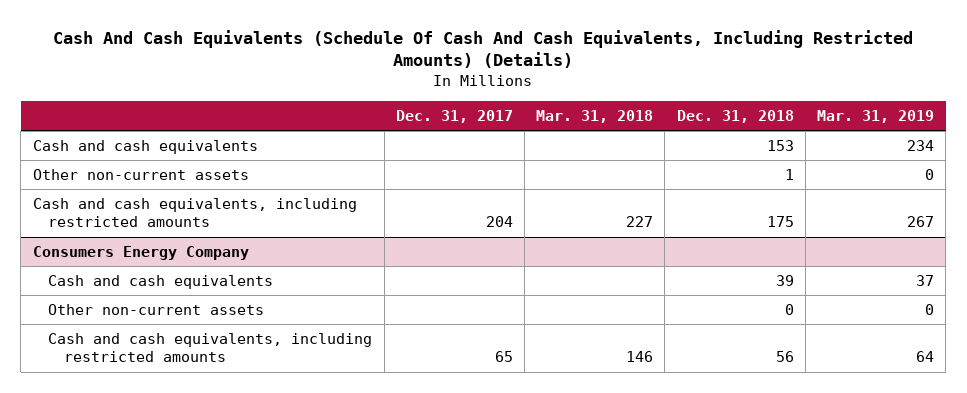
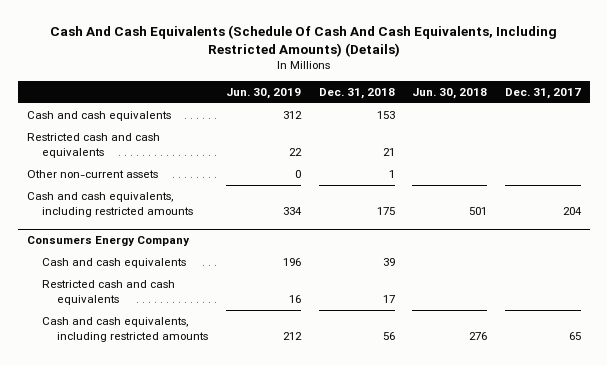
- | Dec. 31, 2017 | Mar. 31, 2018 | Dec. 31, 2018 | Mar. 31, 2019
+ | Jun. 30, 2019 | Dec. 31, 2018 | Jun. 30, 2018 | Dec. 31, 2017
+ Restricted cash and cash equivalents | 22 | 21 | |
@ Consumers Energy Company
- Other non-current assets | | | 0 | 0
+ Restricted cash and cash equivalents | 16 | 17 | |

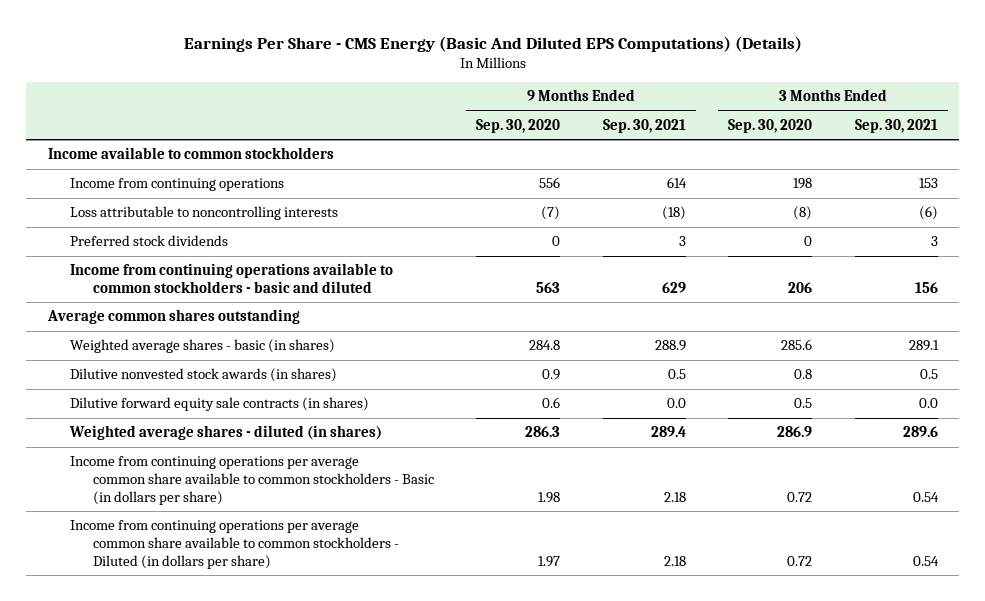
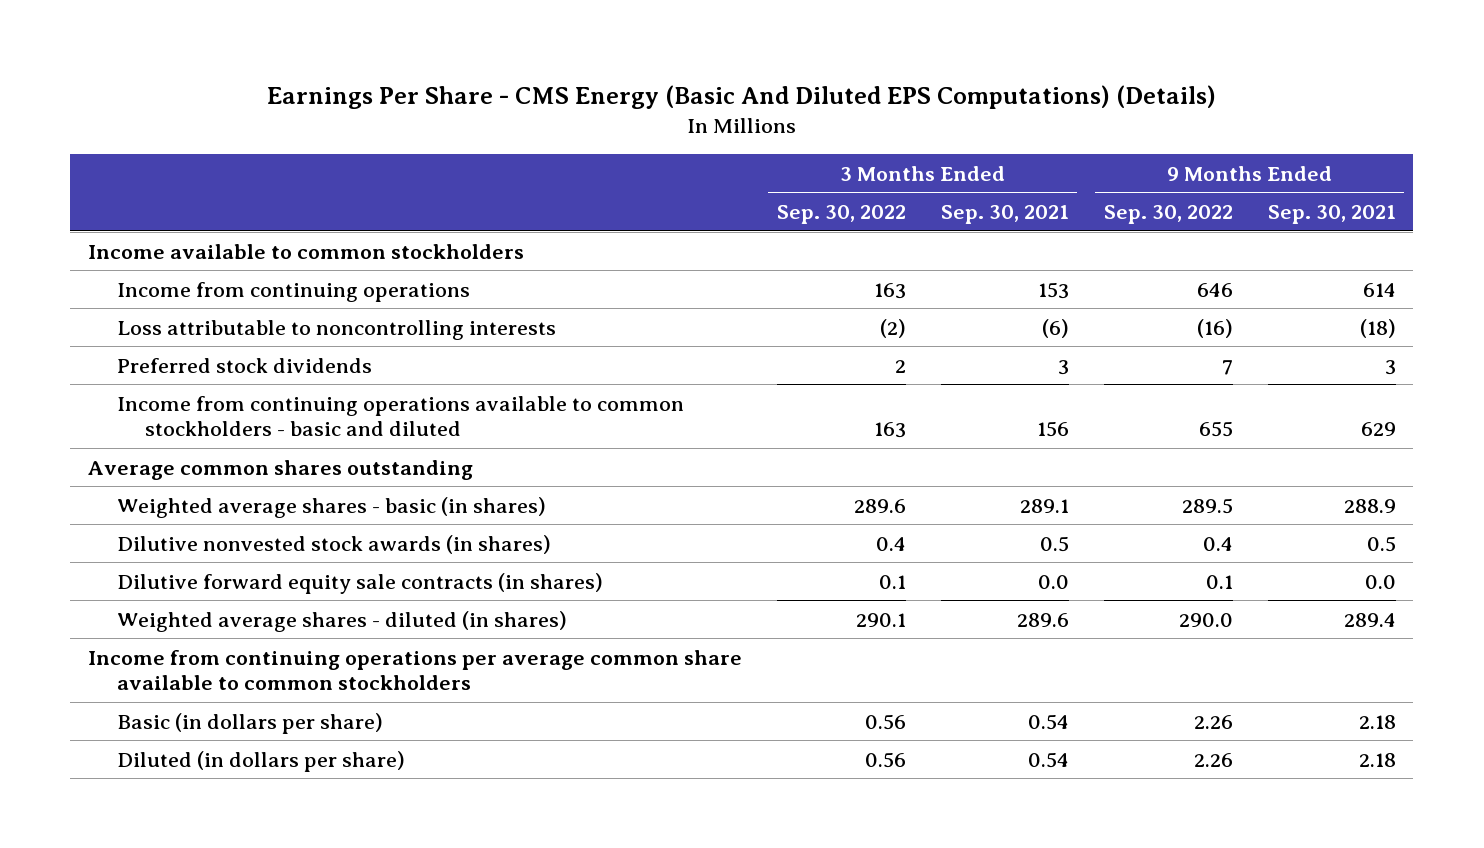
- | 9 Months Ended Sep. 30, 2020 | 9 Months Ended Sep. 30, 2021 | 3 Months Ended Sep. 30, 2020 | 3 Months Ended Sep. 30, 2021
+ | 3 Months Ended Sep. 30, 2022 | 3 Months Ended Sep. 30, 2021 | 9 Months Ended Sep. 30, 2022 | 9 Months Ended Sep. 30, 2021
- Income from continuing operations per average common share available to common stockholders - Basic (in dollars per share) | 1.98 | 2.18 | 0.72 | 0.54
- Income from continuing operations per average common share available to common stockholders - Diluted (in dollars per share) | 1.97 | 2.18 | 0.72 | 0.54
+ Income from continuing operations per average common share available to common stockholders
+ Basic (in dollars per share) | 0.56 | 0.54 | 2.26 | 2.18
+ Diluted (in dollars per share) | 0.56 | 0.54 | 2.26 | 2.18

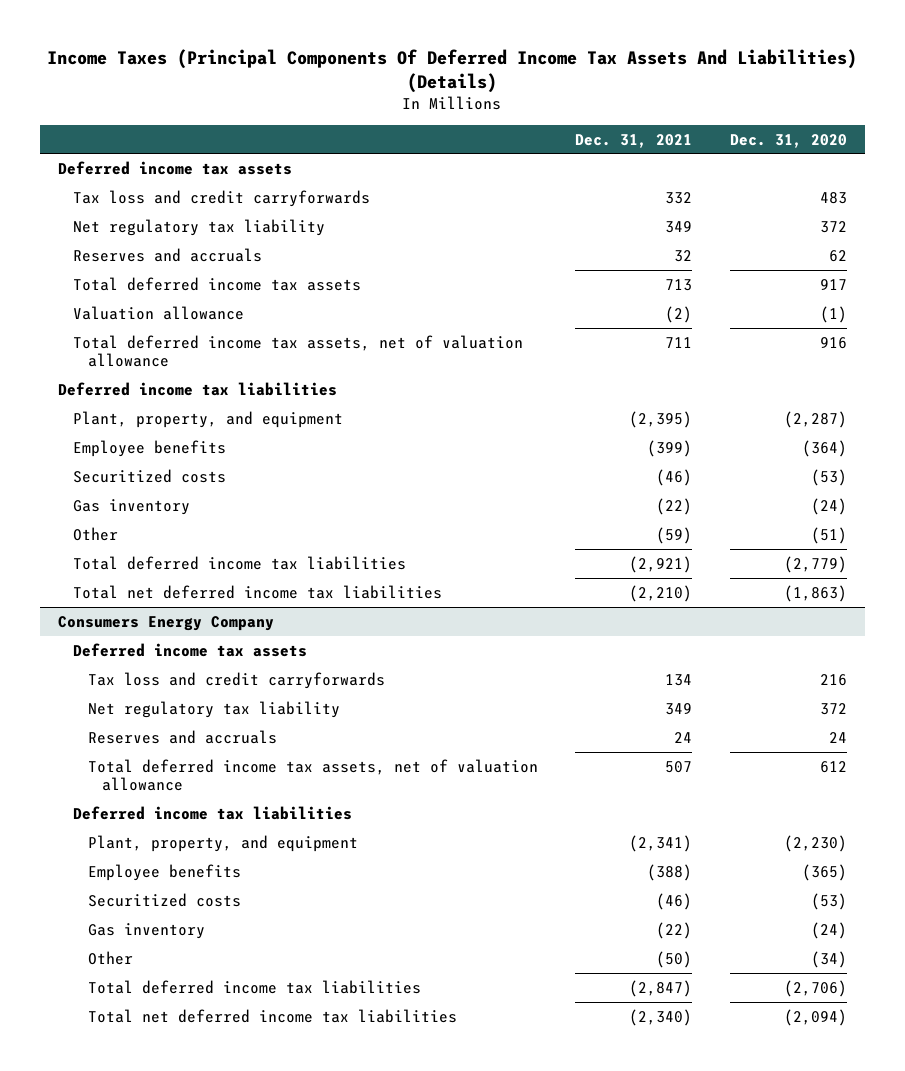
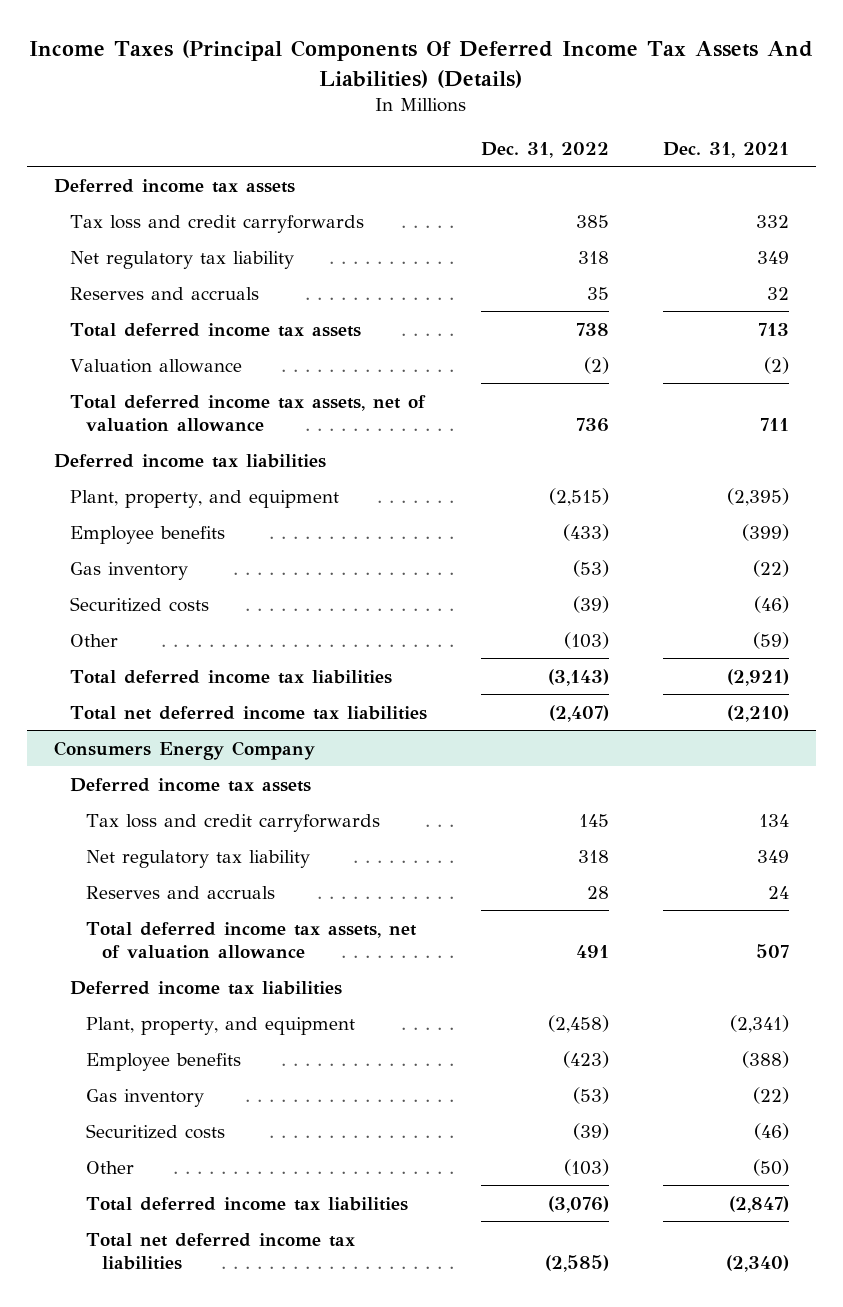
- | Dec. 31, 2021 | Dec. 31, 2020
+ | Dec. 31, 2022 | Dec. 31, 2021
moved down: Securitized costs | (39) | (46)
@ Consumers Energy Company
moved down: Securitized costs | (39) | (46)

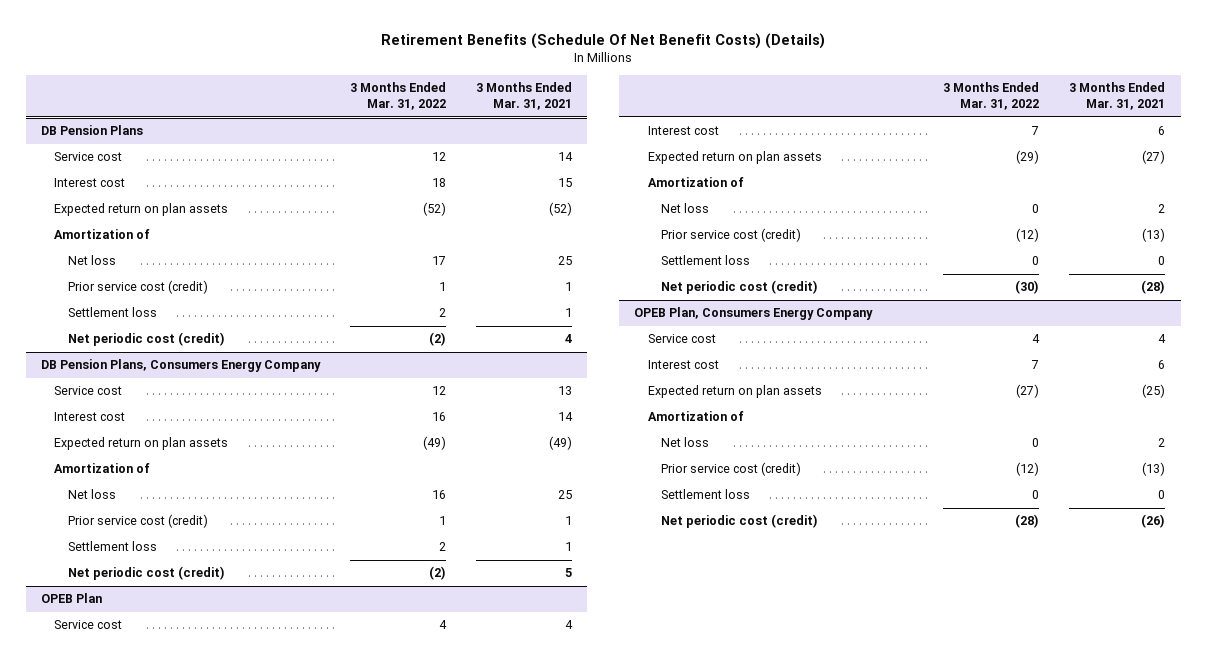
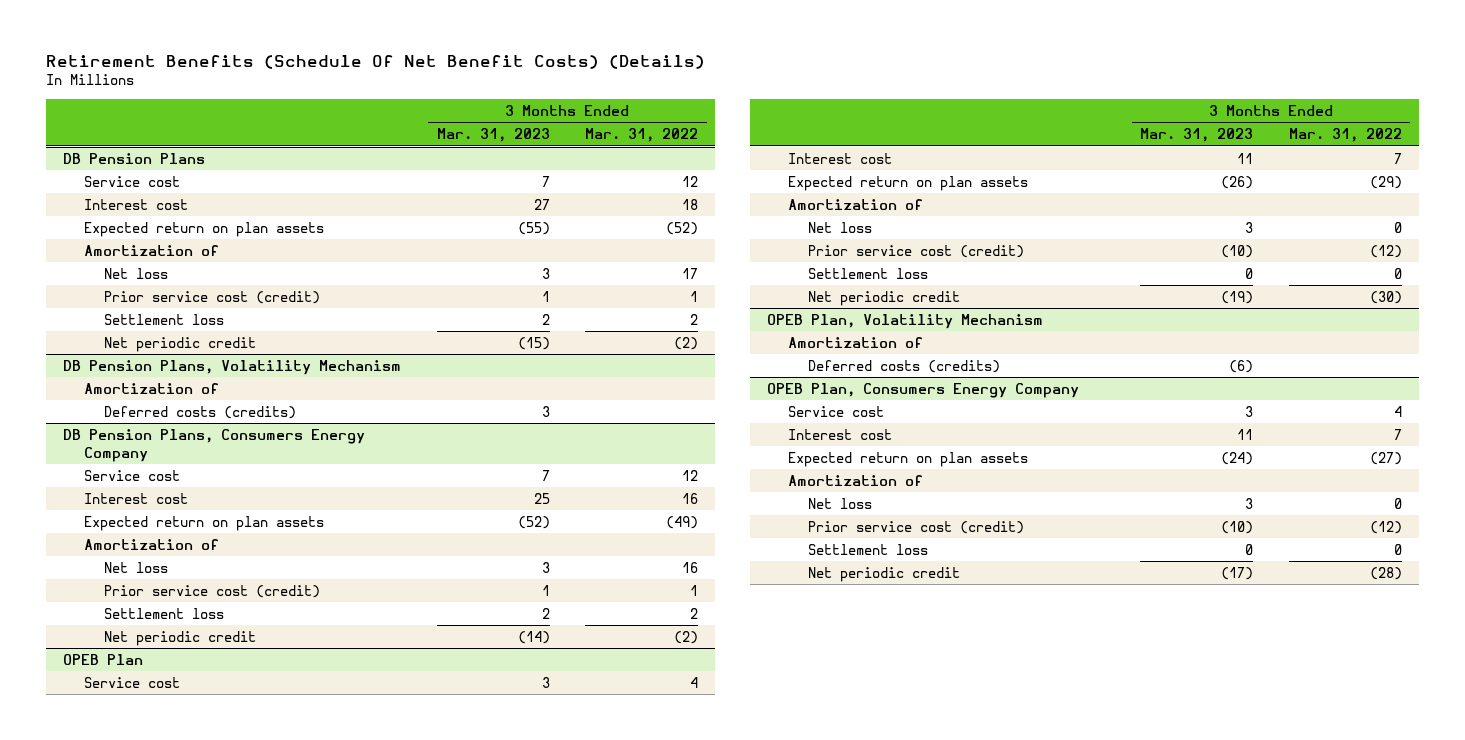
- | 3 Months Ended Mar. 31, 2022 | 3 Months Ended Mar. 31, 2021
+ | 3 Months Ended Mar. 31, 2023 | 3 Months Ended Mar. 31, 2022
@ DB Pension Plans
- Net periodic cost (credit) | (2) | 4
+ Net periodic credit | (15) | (2)
+ DB Pension Plans, Volatility Mechanism
+ Amortization of
+ Deferred costs (credits) | 3 |
@ DB Pension Plans, Consumers Energy Company
- Net periodic cost (credit) | (2) | 5
+ Net periodic credit | (14) | (2)
@ OPEB Plan
- Net periodic cost (credit) | (30) | (28)
+ Net periodic credit | (19) | (30)
+ OPEB Plan, Volatility Mechanism
+ Amortization of
+ Deferred costs (credits) | (6) |
@ OPEB Plan, Consumers Energy Company
- Net periodic cost (credit) | (28) | (26)
+ Net periodic credit | (17) | (28)

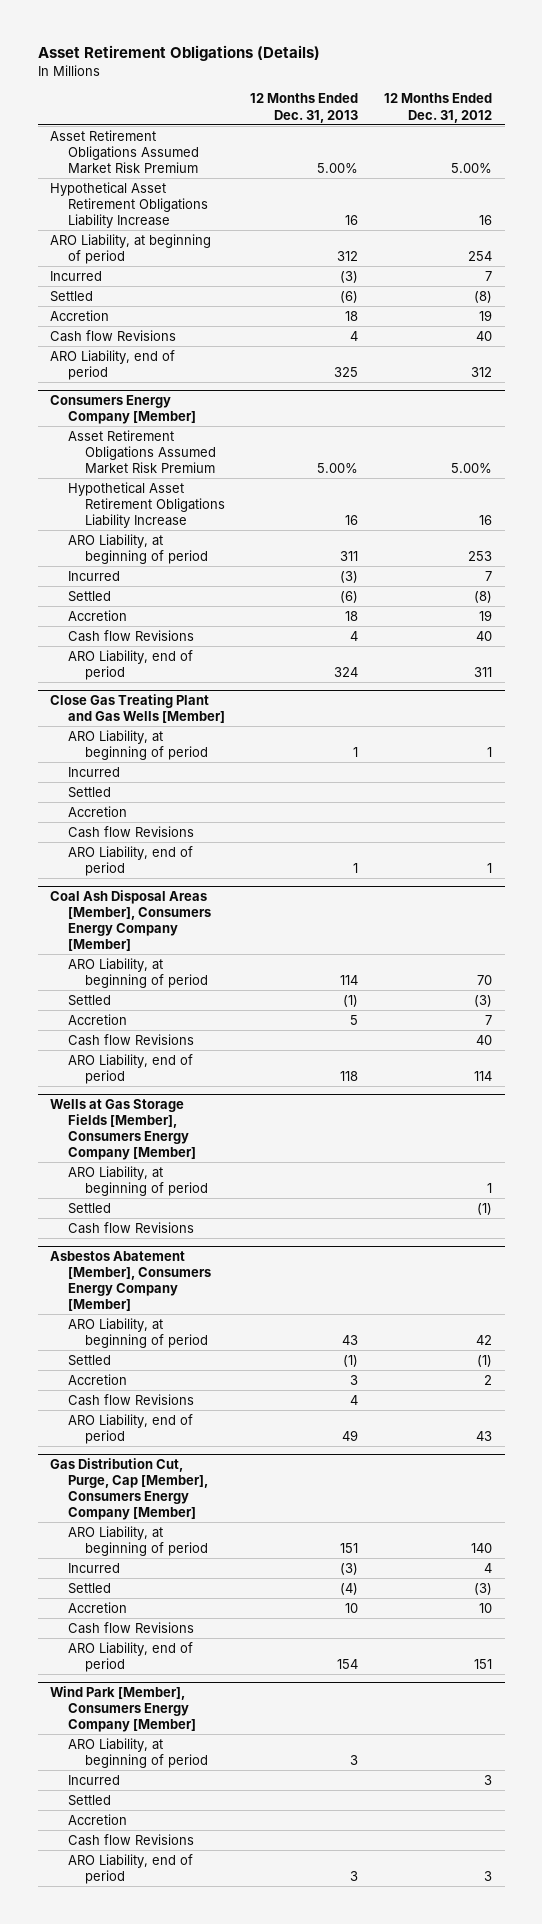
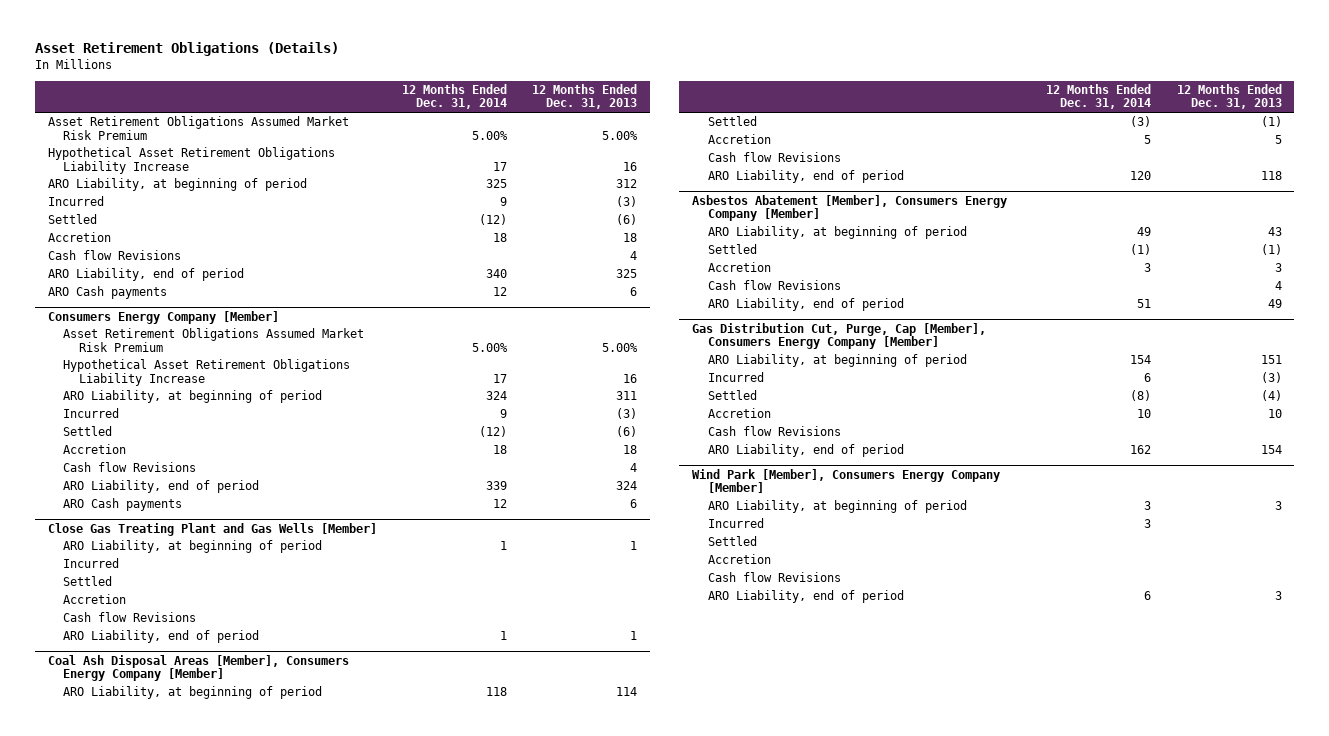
- | 12 Months Ended Dec. 31, 2013 | 12 Months Ended Dec. 31, 2012
+ | 12 Months Ended Dec. 31, 2014 | 12 Months Ended Dec. 31, 2013
+ ARO Cash payments | 12 | 6
@ Consumers Energy Company [Member]
+ ARO Cash payments | 12 | 6
- Wells at Gas Storage Fields [Member], Consumers Energy Company [Member]
- ARO Liability, at beginning of period | | 1
- Settled | | (1)
- Cash flow Revisions

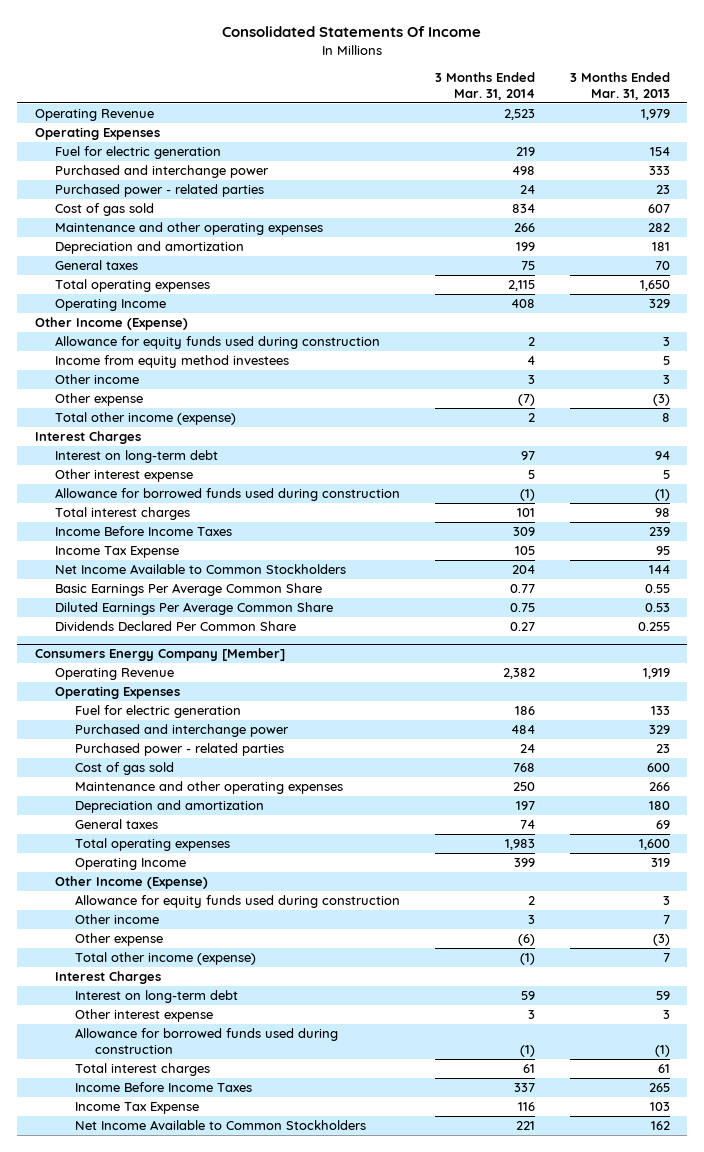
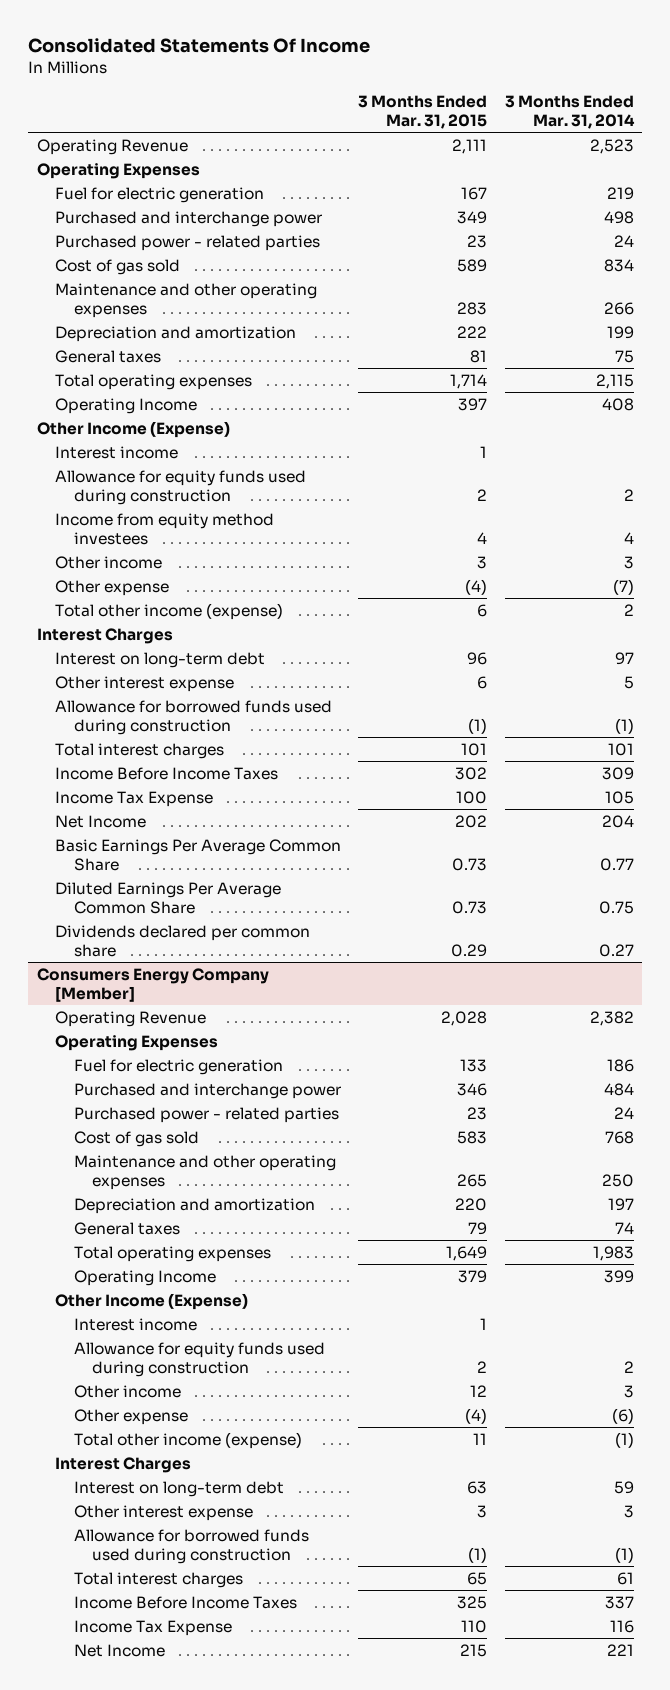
- | 3 Months Ended Mar. 31, 2014 | 3 Months Ended Mar. 31, 2013
+ | 3 Months Ended Mar. 31, 2015 | 3 Months Ended Mar. 31, 2014
+ Interest income | 1 |
- Net Income Available to Common Stockholders | 204 | 144
+ Net Income | 202 | 204
- Dividends Declared Per Common Share | 0.27 | 0.255
+ Dividends declared per common share | 0.29 | 0.27
@ Consumers Energy Company [Member]
+ Interest income | 1 |
- Net Income Available to Common Stockholders | 221 | 162
+ Net Income | 215 | 221

